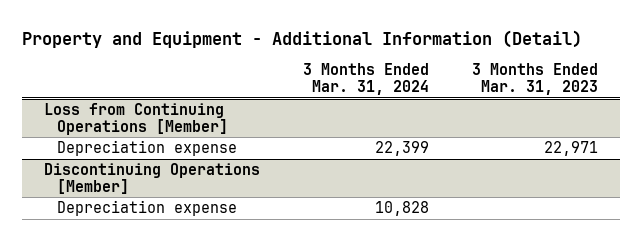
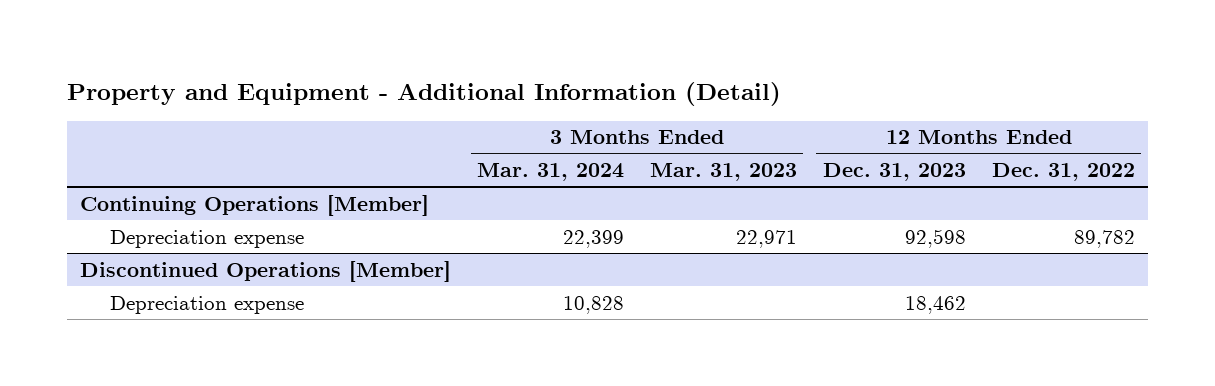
- | 3 Months Ended Mar. 31, 2024 | 3 Months Ended Mar. 31, 2023
+ | 3 Months Ended Mar. 31, 2024 | 3 Months Ended Mar. 31, 2023 | 12 Months Ended Dec. 31, 2023 | 12 Months Ended Dec. 31, 2022
- Loss from Continuing Operations [Member]
+ Continuing Operations [Member]
- Discontinuing Operations [Member]
+ Discontinued Operations [Member]

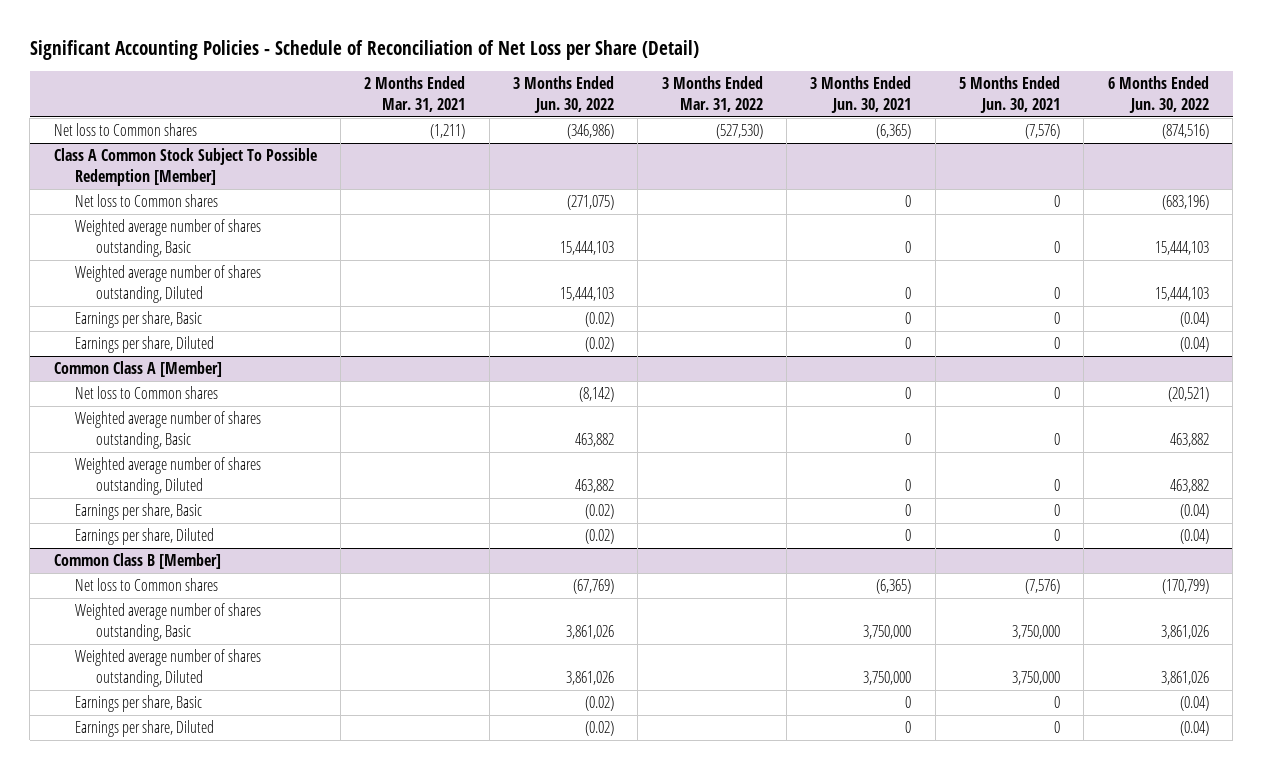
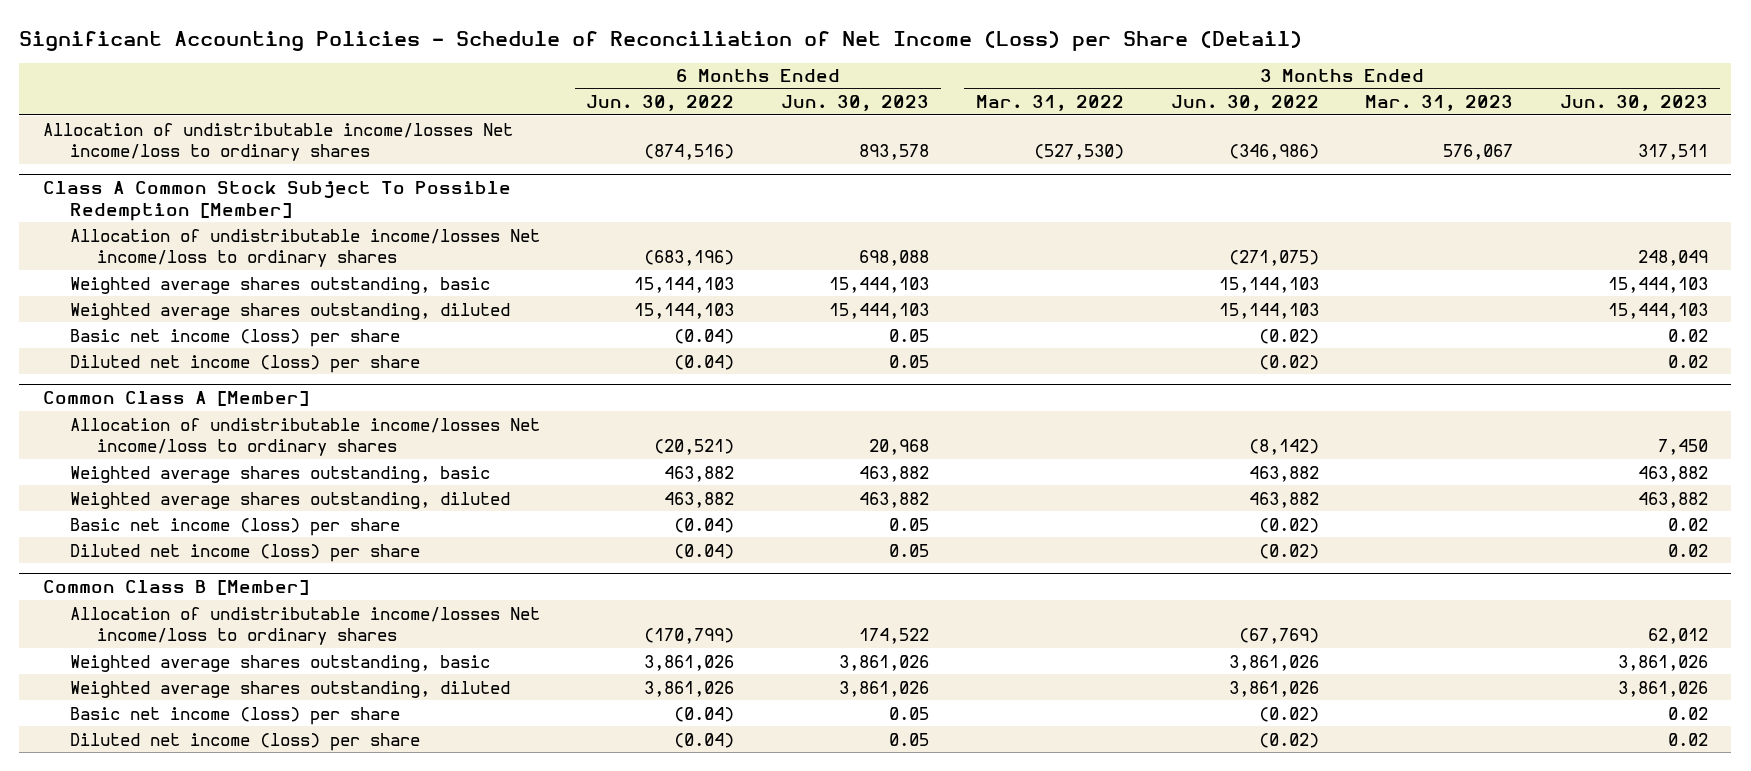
- Significant Accounting Policies - Schedule of Reconciliation of Net Loss per Share (Detail)
+ Significant Accounting Policies - Schedule of Reconciliation of Net Income (Loss) per Share (Detail)
- | 2 Months Ended Mar. 31, 2021 | 3 Months Ended Jun. 30, 2022 | 3 Months Ended Mar. 31, 2022 | 3 Months Ended Jun. 30, 2021 | 5 Months Ended Jun. 30, 2021 | 6 Months Ended Jun. 30, 2022
+ | 6 Months Ended Jun. 30, 2022 | 6 Months Ended Jun. 30, 2023 | 3 Months Ended Mar. 31, 2022 | 3 Months Ended Jun. 30, 2022 | 3 Months Ended Mar. 31, 2023 | 3 Months Ended Jun. 30, 2023
- Net loss to Common shares | (1,211) | (346,986) | (527,530) | (6,365) | (7,576) | (874,516)
+ Allocation of undistributable income/losses Net income/loss to ordinary shares | (874,516) | 893,578 | (527,530) | (346,986) | 576,067 | 317,511
@ Class A Common Stock Subject To Possible Redemption [Member]
- Net loss to Common shares | | (271,075) | | 0 | 0 | (683,196)
- Weighted average number of shares outstanding, Basic | | 15,444,103 | | 0 | 0 | 15,444,103
- Weighted average number of shares outstanding, Diluted | | 15,444,103 | | 0 | 0 | 15,444,103
- Earnings per share, Basic | | (0.02) | | 0 | 0 | (0.04)
- Earnings per share, Diluted | | (0.02) | | 0 | 0 | (0.04)
+ Allocation of undistributable income/losses Net income/loss to ordinary shares | (683,196) | 698,088 | | (271,075) | | 248,049
+ Weighted average shares outstanding, basic | 15,144,103 | 15,444,103 | | 15,144,103 | | 15,444,103
+ Weighted average shares outstanding, diluted | 15,144,103 | 15,444,103 | | 15,144,103 | | 15,444,103
+ Basic net income (loss) per share | (0.04) | 0.05 | | (0.02) | | 0.02
+ Diluted net income (loss) per share | (0.04) | 0.05 | | (0.02) | | 0.02
@ Common Class A [Member]
- Net loss to Common shares | | (8,142) | | 0 | 0 | (20,521)
- Weighted average number of shares outstanding, Basic | | 463,882 | | 0 | 0 | 463,882
- Weighted average number of shares outstanding, Diluted | | 463,882 | | 0 | 0 | 463,882
- Earnings per share, Basic | | (0.02) | | 0 | 0 | (0.04)
- Earnings per share, Diluted | | (0.02) | | 0 | 0 | (0.04)
+ Allocation of undistributable income/losses Net income/loss to ordinary shares | (20,521) | 20,968 | | (8,142) | | 7,450
+ Weighted average shares outstanding, basic | 463,882 | 463,882 | | 463,882 | | 463,882
+ Weighted average shares outstanding, diluted | 463,882 | 463,882 | | 463,882 | | 463,882
+ Basic net income (loss) per share | (0.04) | 0.05 | | (0.02) | | 0.02
+ Diluted net income (loss) per share | (0.04) | 0.05 | | (0.02) | | 0.02
@ Common Class B [Member]
- Net loss to Common shares | | (67,769) | | (6,365) | (7,576) | (170,799)
- Weighted average number of shares outstanding, Basic | | 3,861,026 | | 3,750,000 | 3,750,000 | 3,861,026
- Weighted average number of shares outstanding, Diluted | | 3,861,026 | | 3,750,000 | 3,750,000 | 3,861,026
- Earnings per share, Basic | | (0.02) | | 0 | 0 | (0.04)
- Earnings per share, Diluted | | (0.02) | | 0 | 0 | (0.04)
+ Allocation of undistributable income/losses Net income/loss to ordinary shares | (170,799) | 174,522 | | (67,769) | | 62,012
+ Weighted average shares outstanding, basic | 3,861,026 | 3,861,026 | | 3,861,026 | | 3,861,026
+ Weighted average shares outstanding, diluted | 3,861,026 | 3,861,026 | | 3,861,026 | | 3,861,026
+ Basic net income (loss) per share | (0.04) | 0.05 | | (0.02) | | 0.02
+ Diluted net income (loss) per share | (0.04) | 0.05 | | (0.02) | | 0.02

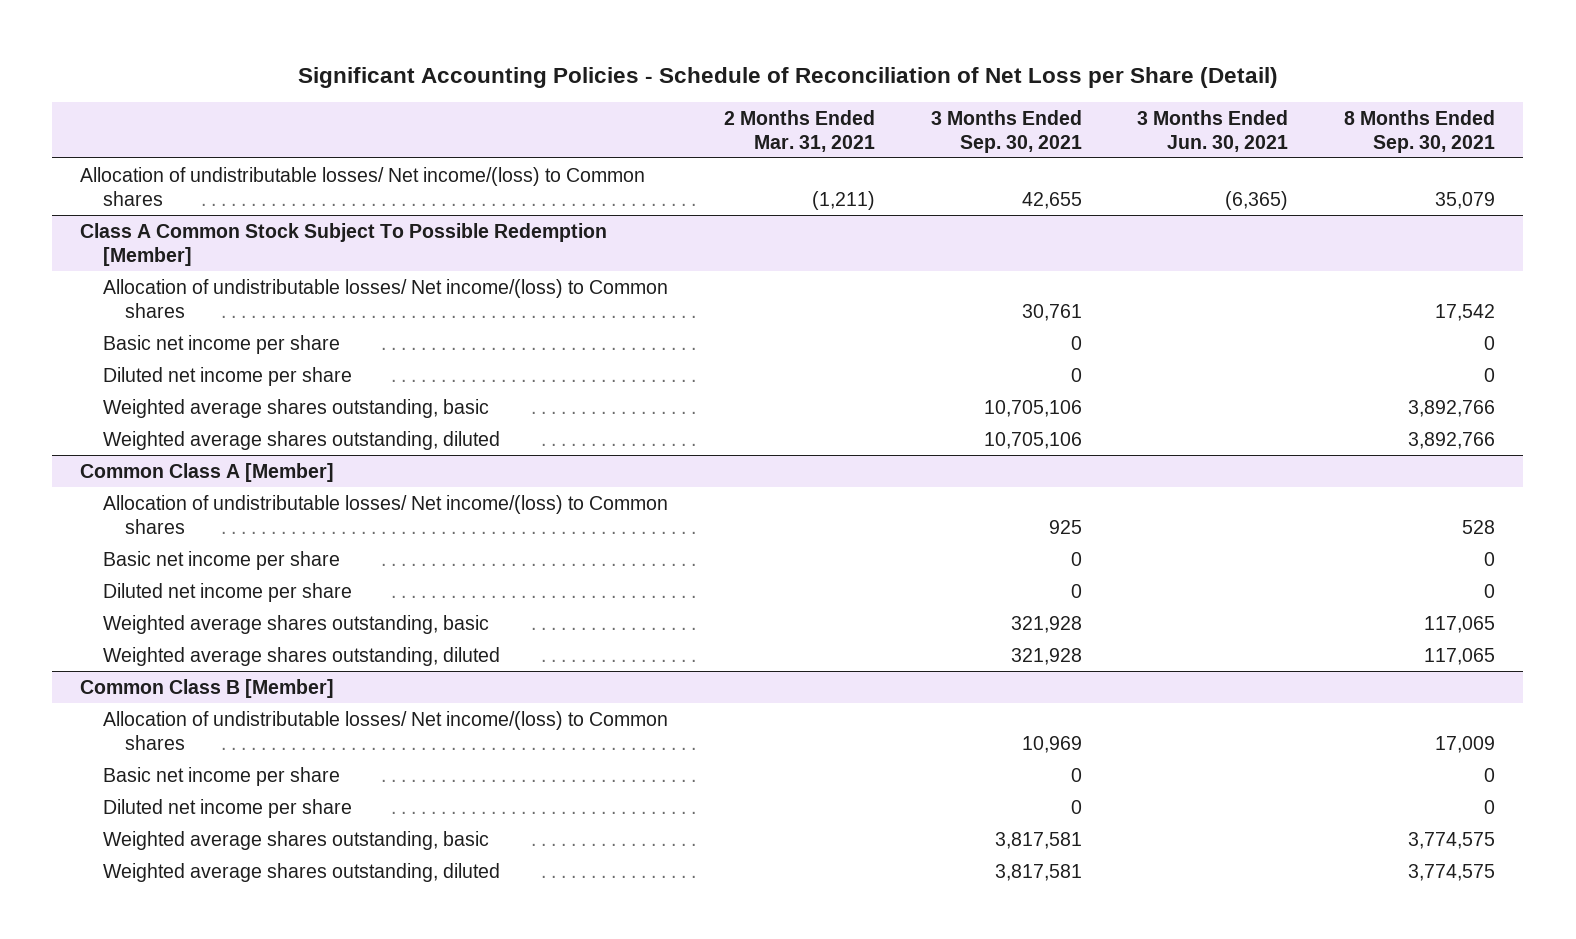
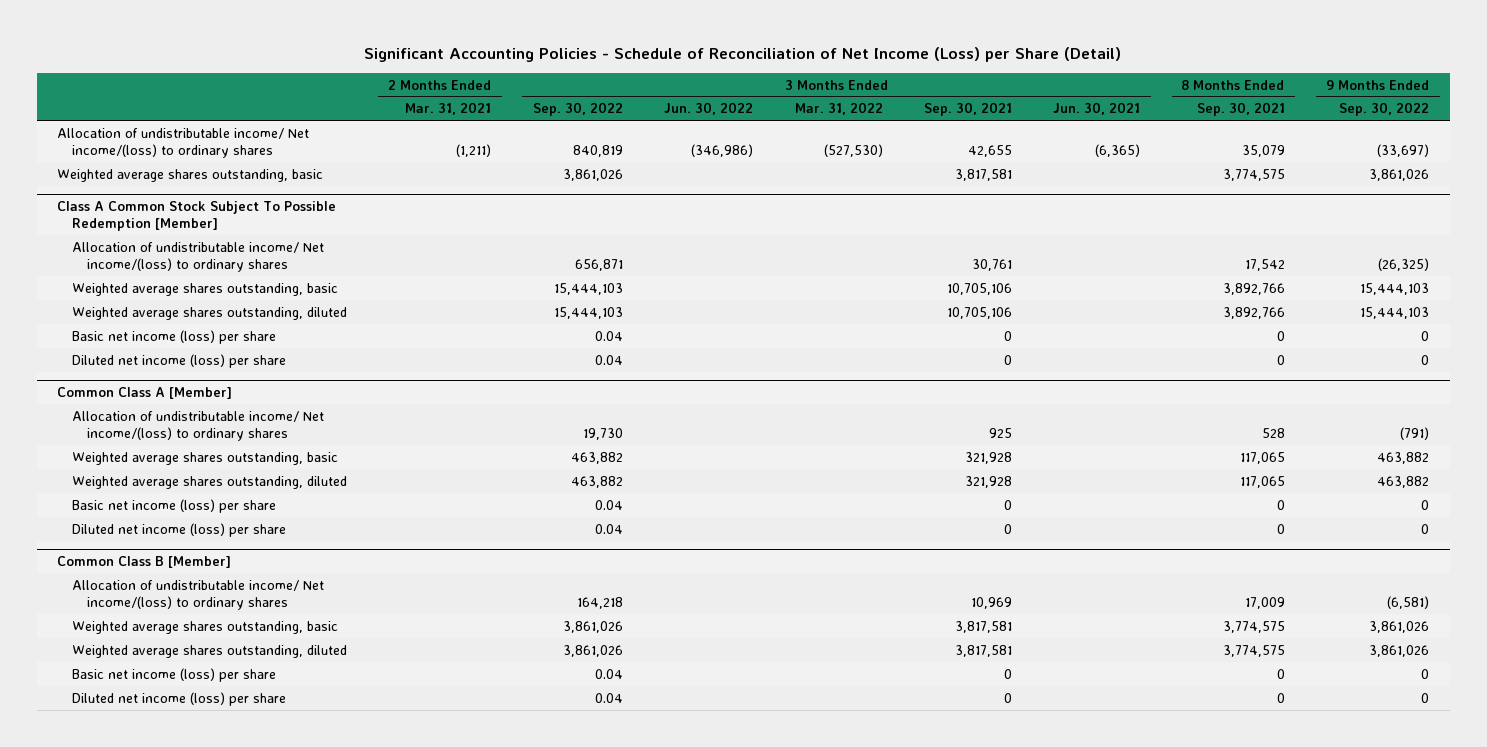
- Significant Accounting Policies - Schedule of Reconciliation of Net Loss per Share (Detail)
+ Significant Accounting Policies - Schedule of Reconciliation of Net Income (Loss) per Share (Detail)
- | 2 Months Ended Mar. 31, 2021 | 3 Months Ended Sep. 30, 2021 | 3 Months Ended Jun. 30, 2021 | 8 Months Ended Sep. 30, 2021
+ | 2 Months Ended Mar. 31, 2021 | 3 Months Ended Sep. 30, 2022 | 3 Months Ended Jun. 30, 2022 | 3 Months Ended Mar. 31, 2022 | 3 Months Ended Sep. 30, 2021 | 3 Months Ended Jun. 30, 2021 | 8 Months Ended Sep. 30, 2021 | 9 Months Ended Sep. 30, 2022
- Allocation of undistributable losses/ Net income/(loss) to Common shares | (1,211) | 42,655 | (6,365) | 35,079
+ Allocation of undistributable income/ Net income/(loss) to ordinary shares | (1,211) | 840,819 | (346,986) | (527,530) | 42,655 | (6,365) | 35,079 | (33,697)
+ Weighted average shares outstanding, basic | | 3,861,026 | | | 3,817,581 | | 3,774,575 | 3,861,026
@ Class A Common Stock Subject To Possible Redemption [Member]
- Allocation of undistributable losses/ Net income/(loss) to Common shares | | 30,761 | | 17,542
- Basic net income per share | | 0 | | 0
- Diluted net income per share | | 0 | | 0
+ Allocation of undistributable income/ Net income/(loss) to ordinary shares | | 656,871 | | | 30,761 | | 17,542 | (26,325)
+ Basic net income (loss) per share | | 0.04 | | | 0 | | 0 | 0
+ Diluted net income (loss) per share | | 0.04 | | | 0 | | 0 | 0
@ Common Class A [Member]
- Allocation of undistributable losses/ Net income/(loss) to Common shares | | 925 | | 528
- Basic net income per share | | 0 | | 0
- Diluted net income per share | | 0 | | 0
+ Allocation of undistributable income/ Net income/(loss) to ordinary shares | | 19,730 | | | 925 | | 528 | (791)
+ Basic net income (loss) per share | | 0.04 | | | 0 | | 0 | 0
+ Diluted net income (loss) per share | | 0.04 | | | 0 | | 0 | 0
@ Common Class B [Member]
- Allocation of undistributable losses/ Net income/(loss) to Common shares | | 10,969 | | 17,009
- Basic net income per share | | 0 | | 0
- Diluted net income per share | | 0 | | 0
+ Allocation of undistributable income/ Net income/(loss) to ordinary shares | | 164,218 | | | 10,969 | | 17,009 | (6,581)
+ Basic net income (loss) per share | | 0.04 | | | 0 | | 0 | 0
+ Diluted net income (loss) per share | | 0.04 | | | 0 | | 0 | 0

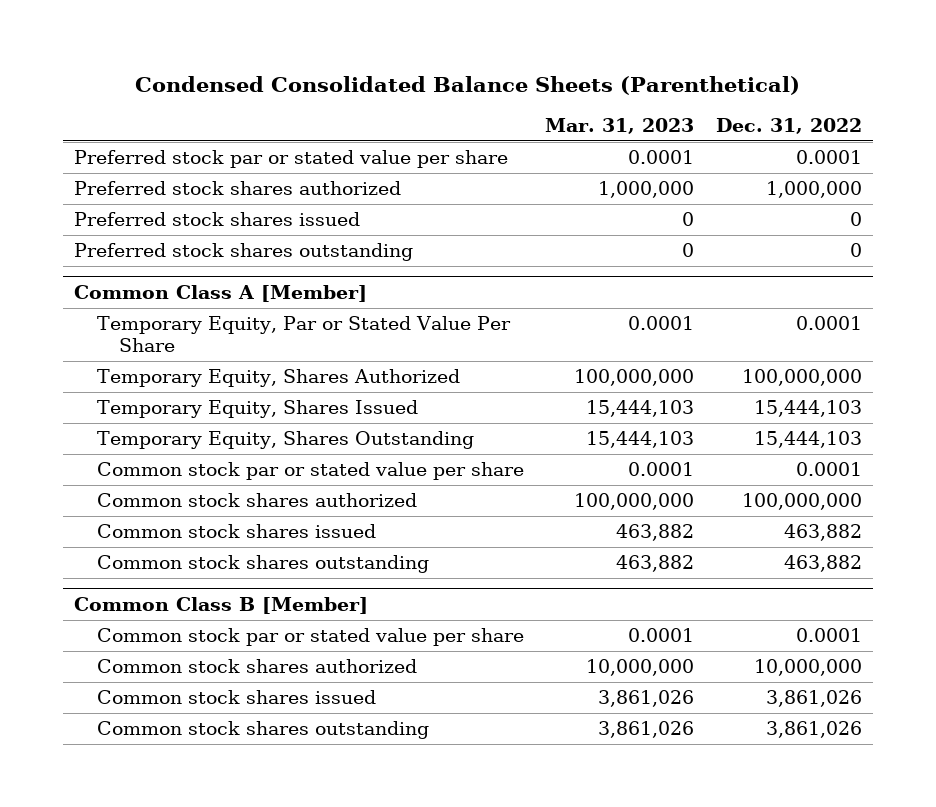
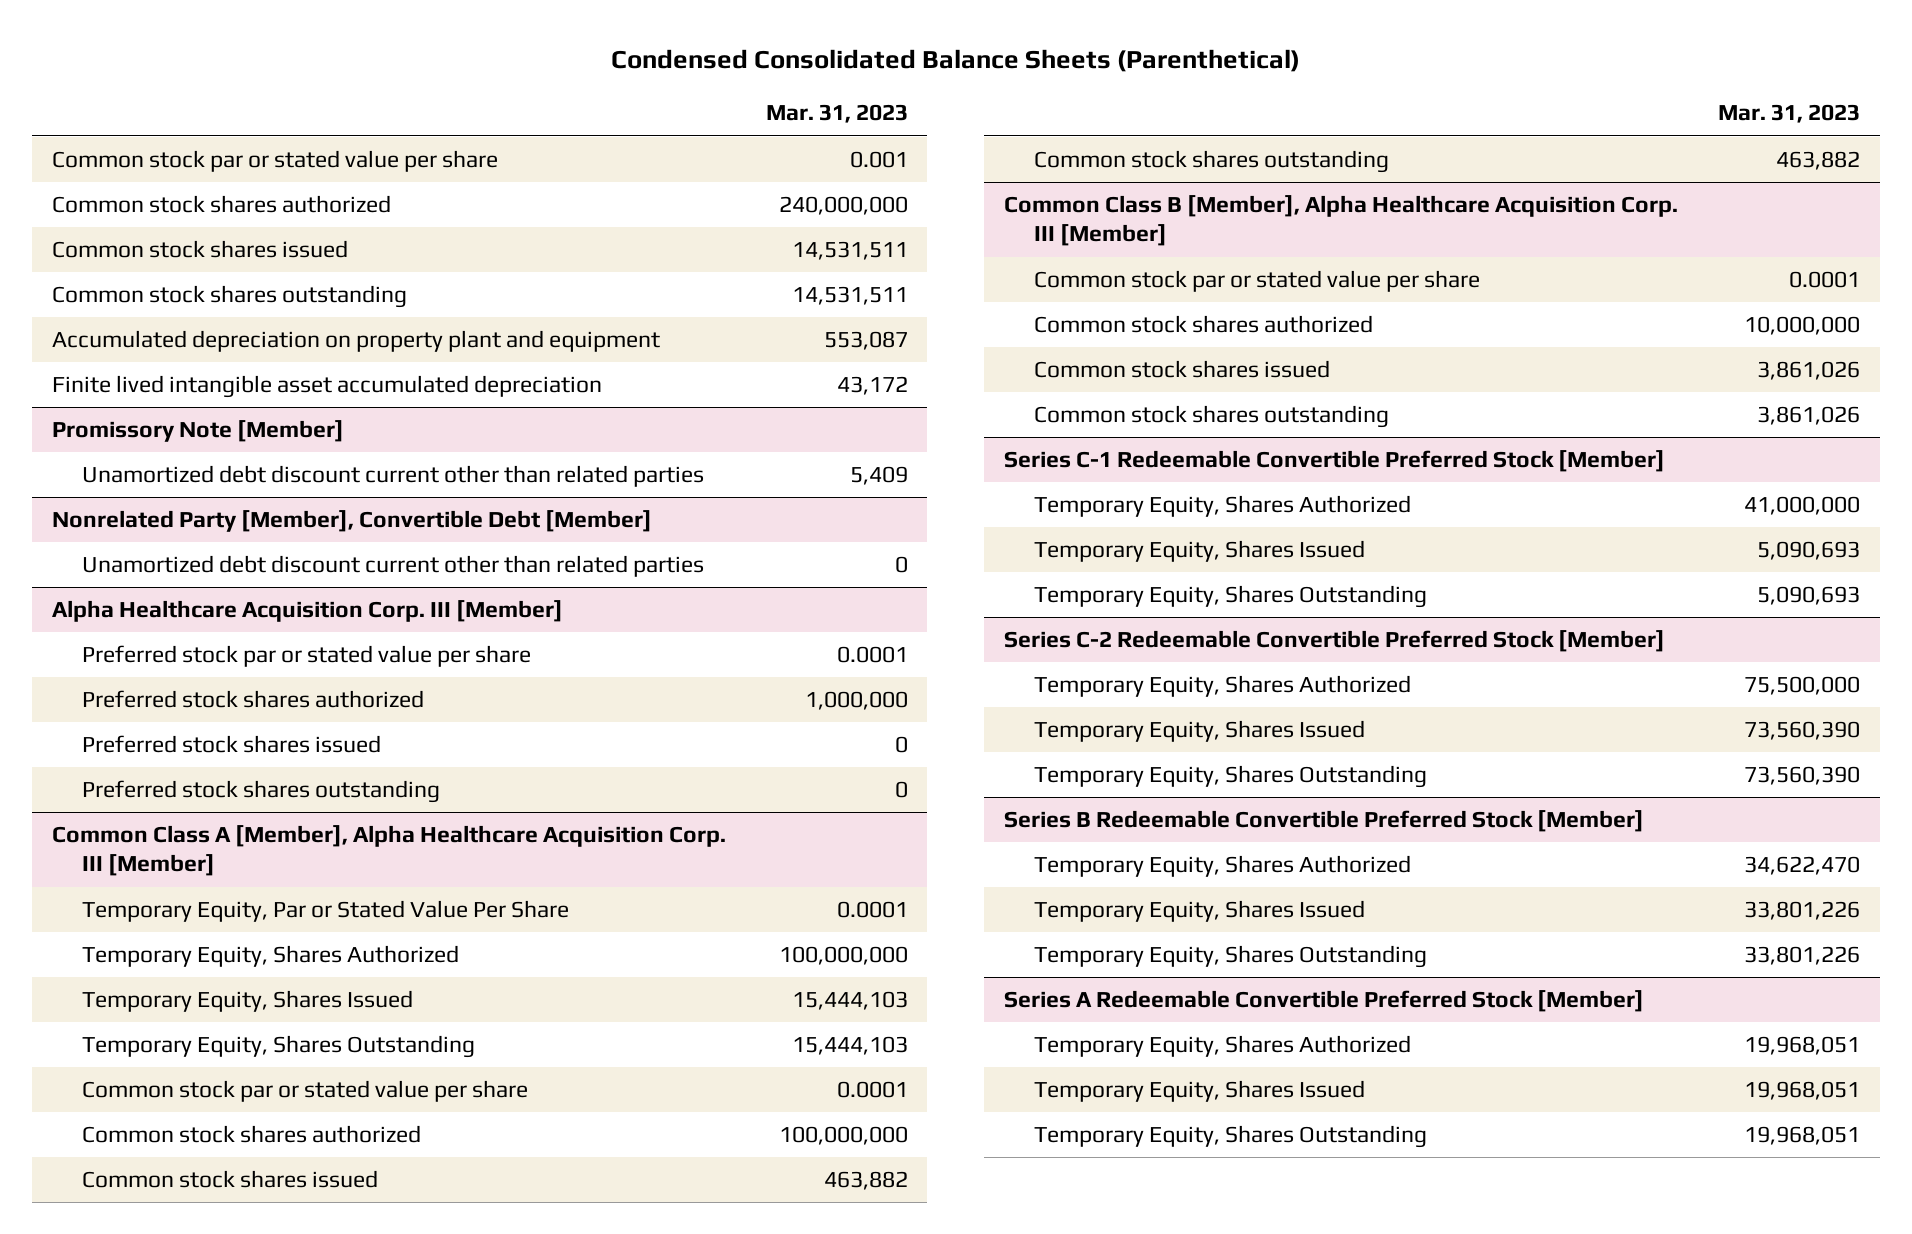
- | Mar. 31, 2023 | Dec. 31, 2022
+ | Mar. 31, 2023
+ Common stock par or stated value per share | 0.001
+ Common stock shares authorized | 240,000,000
+ Common stock shares issued | 14,531,511
+ Common stock shares outstanding | 14,531,511
+ Accumulated depreciation on property plant and equipment | 553,087
+ Finite lived intangible asset accumulated depreciation | 43,172
+ Promissory Note [Member]
+ Unamortized debt discount current other than related parties | 5,409
+ Nonrelated Party [Member], Convertible Debt [Member]
+ Unamortized debt discount current other than related parties | 0
+ Alpha Healthcare Acquisition Corp. III [Member]
- Common Class A [Member]
+ Common Class A [Member], Alpha Healthcare Acquisition Corp. III [Member]
- Common Class B [Member]
+ Common Class B [Member], Alpha Healthcare Acquisition Corp. III [Member]
+ Series C-1 Redeemable Convertible Preferred Stock [Member]
+ Temporary Equity, Shares Authorized | 41,000,000
+ Temporary Equity, Shares Issued | 5,090,693
+ Temporary Equity, Shares Outstanding | 5,090,693
+ Series C-2 Redeemable Convertible Preferred Stock [Member]
+ Temporary Equity, Shares Authorized | 75,500,000
+ Temporary Equity, Shares Issued | 73,560,390
+ Temporary Equity, Shares Outstanding | 73,560,390
+ Series B Redeemable Convertible Preferred Stock [Member]
+ Temporary Equity, Shares Authorized | 34,622,470
+ Temporary Equity, Shares Issued | 33,801,226
+ Temporary Equity, Shares Outstanding | 33,801,226
+ Series A Redeemable Convertible Preferred Stock [Member]
+ Temporary Equity, Shares Authorized | 19,968,051
+ Temporary Equity, Shares Issued | 19,968,051
+ Temporary Equity, Shares Outstanding | 19,968,051

